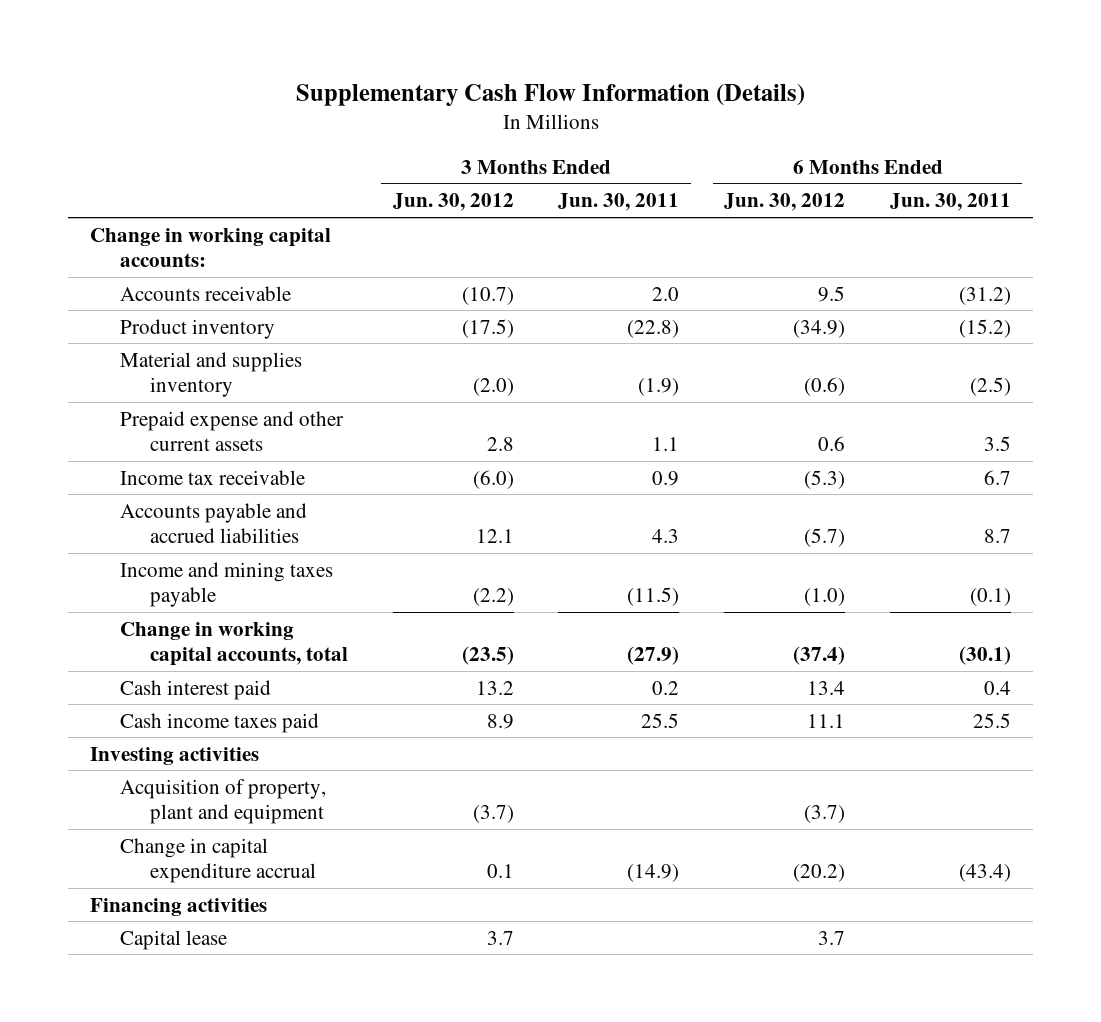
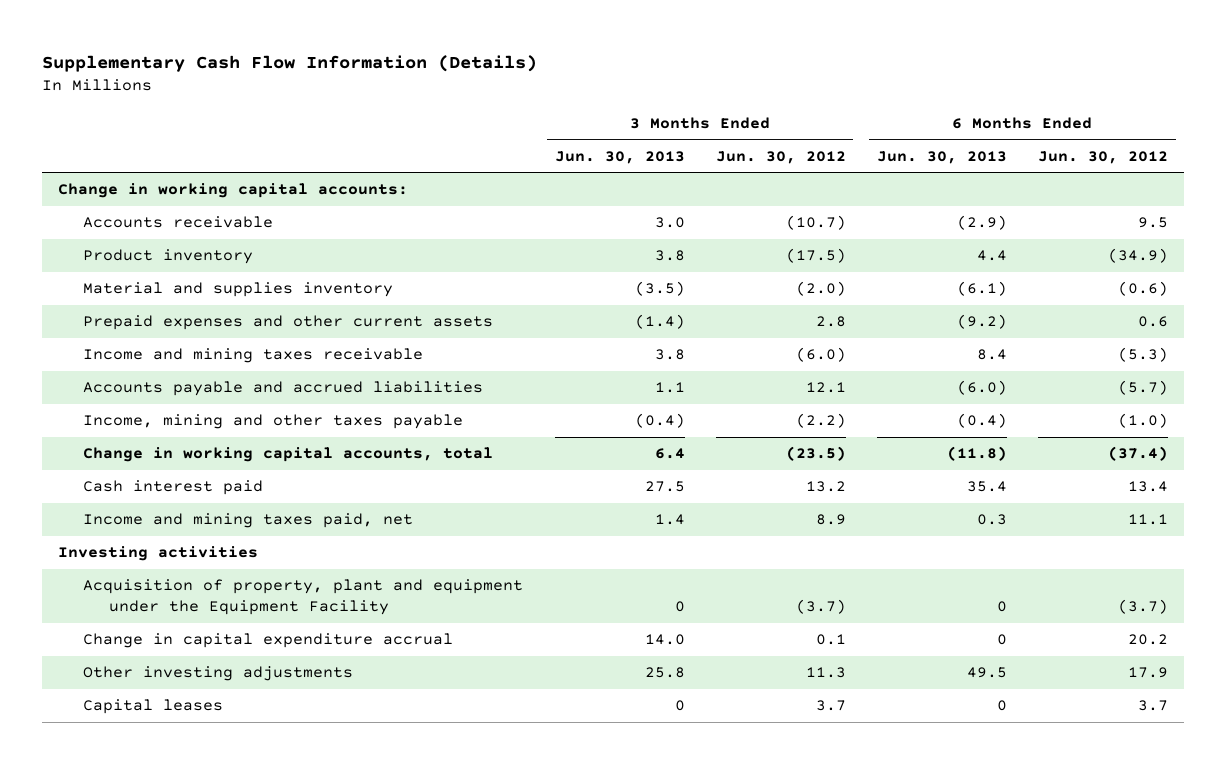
- | 3 Months Ended Jun. 30, 2012 | 3 Months Ended Jun. 30, 2011 | 6 Months Ended Jun. 30, 2012 | 6 Months Ended Jun. 30, 2011
+ | 3 Months Ended Jun. 30, 2013 | 3 Months Ended Jun. 30, 2012 | 6 Months Ended Jun. 30, 2013 | 6 Months Ended Jun. 30, 2012
- Prepaid expense and other current assets | 2.8 | 1.1 | 0.6 | 3.5
- Income tax receivable | (6.0) | 0.9 | (5.3) | 6.7
+ Prepaid expenses and other current assets | (1.4) | 2.8 | (9.2) | 0.6
+ Income and mining taxes receivable | 3.8 | (6.0) | 8.4 | (5.3)
- Income and mining taxes payable | (2.2) | (11.5) | (1.0) | (0.1)
+ Income, mining and other taxes payable | (0.4) | (2.2) | (0.4) | (1.0)
- Cash income taxes paid | 8.9 | 25.5 | 11.1 | 25.5
+ Income and mining taxes paid, net | 1.4 | 8.9 | 0.3 | 11.1
- Acquisition of property, plant and equipment | (3.7) | | (3.7) |
- Change in capital expenditure accrual | 0.1 | (14.9) | (20.2) | (43.4)
- Financing activities
- Capital lease | 3.7 | | 3.7 |
+ Acquisition of property, plant and equipment under the Equipment Facility | 0 | (3.7) | 0 | (3.7)
+ Change in capital expenditure accrual | 14.0 | 0.1 | 0 | 20.2
+ Other investing adjustments | 25.8 | 11.3 | 49.5 | 17.9
+ Capital leases | 0 | 3.7 | 0 | 3.7

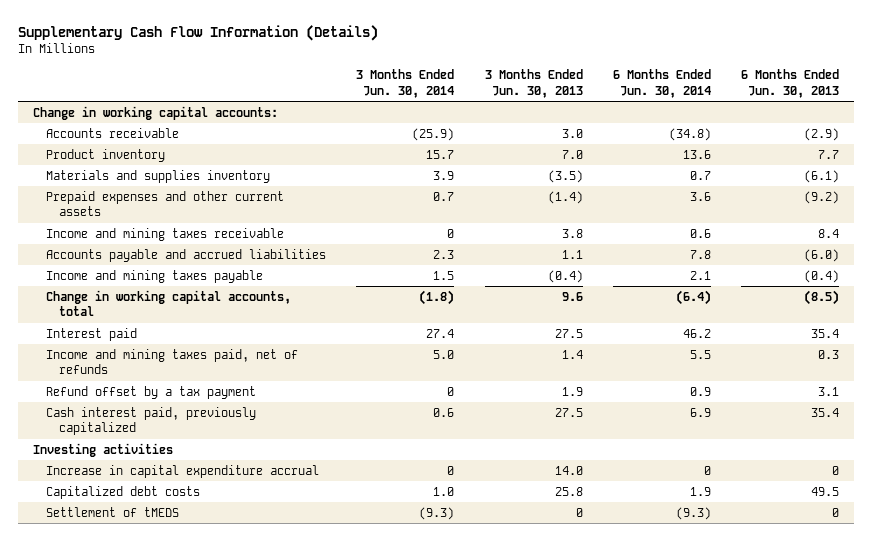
- | 3 Months Ended Jun. 30, 2013 | 3 Months Ended Jun. 30, 2012 | 6 Months Ended Jun. 30, 2013 | 6 Months Ended Jun. 30, 2012
+ | 3 Months Ended Jun. 30, 2014 | 3 Months Ended Jun. 30, 2013 | 6 Months Ended Jun. 30, 2014 | 6 Months Ended Jun. 30, 2013
- Product inventory | 3.8 | (17.5) | 4.4 | (34.9)
- Material and supplies inventory | (3.5) | (2.0) | (6.1) | (0.6)
+ Product inventory | 15.7 | 7.0 | 13.6 | 7.7
+ Materials and supplies inventory | 3.9 | (3.5) | 0.7 | (6.1)
- Income, mining and other taxes payable | (0.4) | (2.2) | (0.4) | (1.0)
- Change in working capital accounts, total | 6.4 | (23.5) | (11.8) | (37.4)
- Cash interest paid | 27.5 | 13.2 | 35.4 | 13.4
- Income and mining taxes paid, net | 1.4 | 8.9 | 0.3 | 11.1
+ Income and mining taxes payable | 1.5 | (0.4) | 2.1 | (0.4)
+ Change in working capital accounts, total | (1.8) | 9.6 | (6.4) | (8.5)
+ Interest paid | 27.4 | 27.5 | 46.2 | 35.4
+ Income and mining taxes paid, net of refunds | 5.0 | 1.4 | 5.5 | 0.3
+ Refund offset by a tax payment | 0 | 1.9 | 0.9 | 3.1
+ Cash interest paid, previously capitalized | 0.6 | 27.5 | 6.9 | 35.4
- Acquisition of property, plant and equipment under the Equipment Facility | 0 | (3.7) | 0 | (3.7)
- Change in capital expenditure accrual | 14.0 | 0.1 | 0 | 20.2
- Other investing adjustments | 25.8 | 11.3 | 49.5 | 17.9
- Capital leases | 0 | 3.7 | 0 | 3.7
+ Increase in capital expenditure accrual | 0 | 14.0 | 0 | 0
+ Capitalized debt costs | 1.0 | 25.8 | 1.9 | 49.5
+ Settlement of tMEDS | (9.3) | 0 | (9.3) | 0

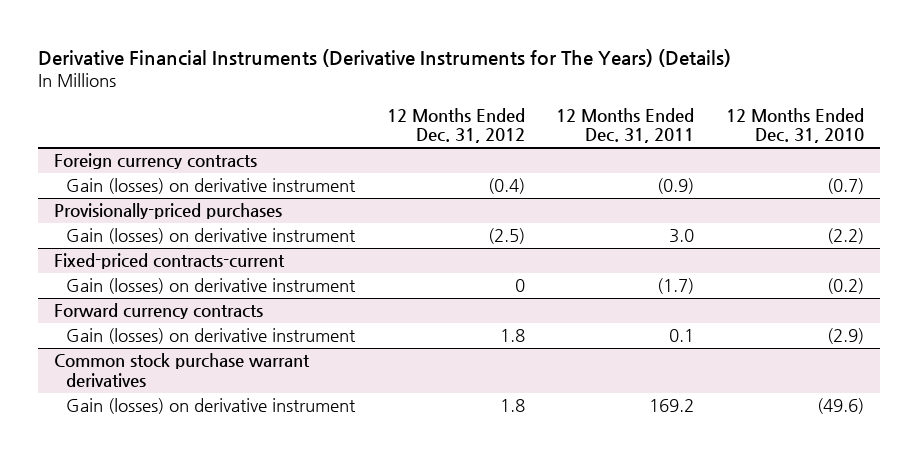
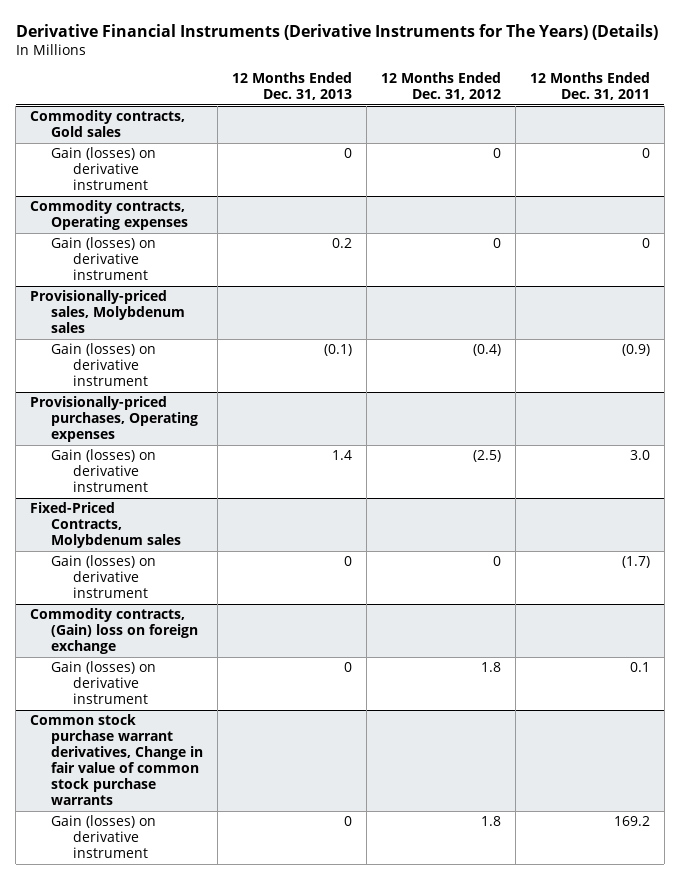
- | 12 Months Ended Dec. 31, 2012 | 12 Months Ended Dec. 31, 2011 | 12 Months Ended Dec. 31, 2010
+ | 12 Months Ended Dec. 31, 2013 | 12 Months Ended Dec. 31, 2012 | 12 Months Ended Dec. 31, 2011
- Foreign currency contracts
+ Commodity contracts, Gold sales
+ Gain (losses) on derivative instrument | 0 | 0 | 0
+ Commodity contracts, Operating expenses
+ Gain (losses) on derivative instrument | 0.2 | 0 | 0
+ Provisionally-priced sales, Molybdenum sales
- Provisionally-priced purchases
+ Provisionally-priced purchases, Operating expenses
- Fixed-priced contracts-current
+ Fixed-Priced Contracts, Molybdenum sales
- Forward currency contracts
+ Commodity contracts, (Gain) loss on foreign exchange
- Common stock purchase warrant derivatives
+ Common stock purchase warrant derivatives, Change in fair value of common stock purchase warrants

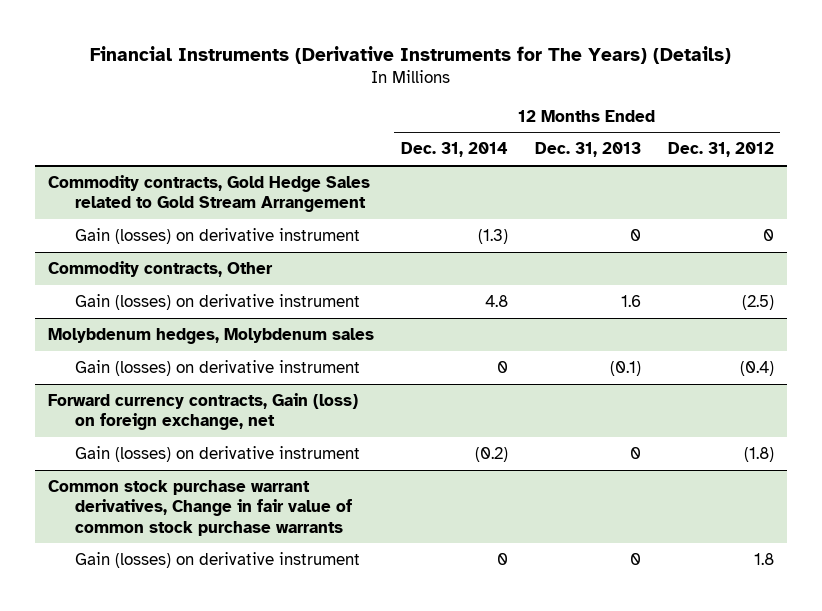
- Derivative Financial Instruments (Derivative Instruments for The Years) (Details)
+ Financial Instruments (Derivative Instruments for The Years) (Details)
- | 12 Months Ended Dec. 31, 2013 | 12 Months Ended Dec. 31, 2012 | 12 Months Ended Dec. 31, 2011
+ | 12 Months Ended Dec. 31, 2014 | 12 Months Ended Dec. 31, 2013 | 12 Months Ended Dec. 31, 2012
- Commodity contracts, Gold sales
+ Commodity contracts, Gold Hedge Sales related to Gold Stream Arrangement
- Commodity contracts, Operating expenses
- Gain (losses) on derivative instrument | 0.2 | 0 | 0
- Provisionally-priced sales, Molybdenum sales
+ Commodity contracts, Other
+ Gain (losses) on derivative instrument | 4.8 | 1.6 | (2.5)
+ Molybdenum hedges, Molybdenum sales
- Provisionally-priced purchases, Operating expenses
- Gain (losses) on derivative instrument | 1.4 | (2.5) | 3.0
- Fixed-Priced Contracts, Molybdenum sales
- Gain (losses) on derivative instrument | 0 | 0 | (1.7)
- Commodity contracts, (Gain) loss on foreign exchange
- Gain (losses) on derivative instrument | 0 | 1.8 | 0.1
+ Forward currency contracts, Gain (loss) on foreign exchange, net
+ Gain (losses) on derivative instrument | (0.2) | 0 | (1.8)

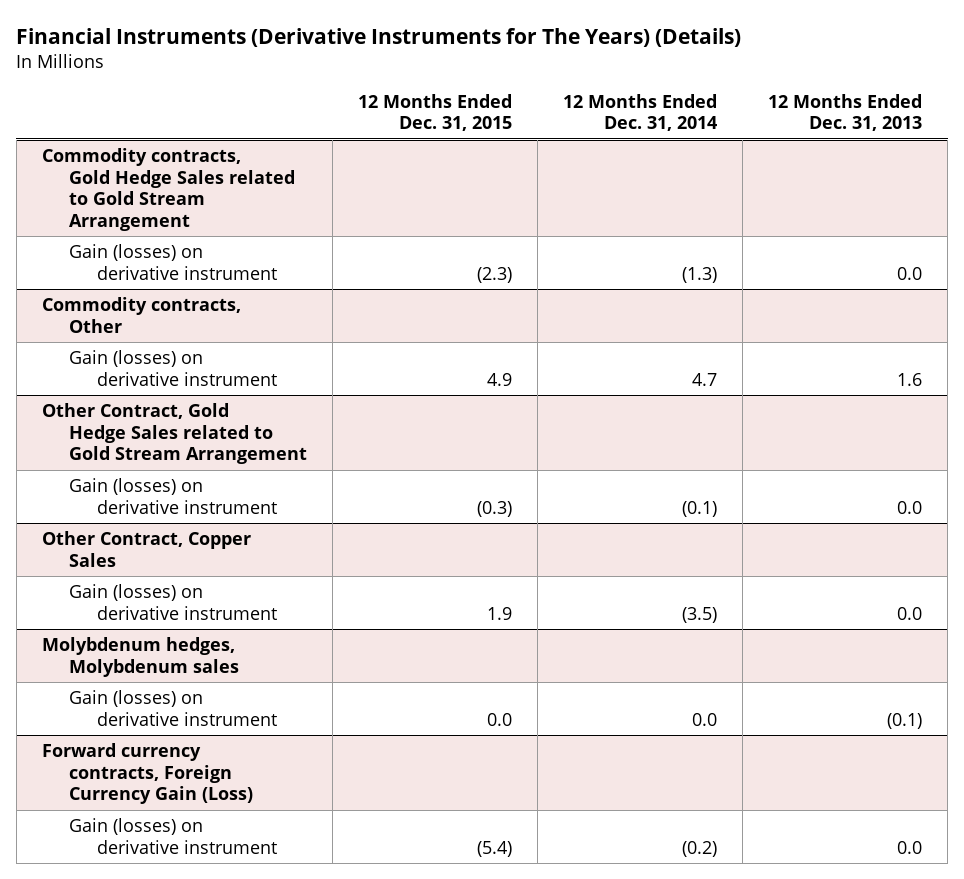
- | 12 Months Ended Dec. 31, 2014 | 12 Months Ended Dec. 31, 2013 | 12 Months Ended Dec. 31, 2012
+ | 12 Months Ended Dec. 31, 2015 | 12 Months Ended Dec. 31, 2014 | 12 Months Ended Dec. 31, 2013
@ Commodity contracts, Gold Hedge Sales related to Gold Stream Arrangement
- Gain (losses) on derivative instrument | (1.3) | 0 | 0
+ Gain (losses) on derivative instrument | (2.3) | (1.3) | 0.0
@ Commodity contracts, Other
- Gain (losses) on derivative instrument | 4.8 | 1.6 | (2.5)
+ Gain (losses) on derivative instrument | 4.9 | 4.7 | 1.6
+ Other Contract, Gold Hedge Sales related to Gold Stream Arrangement
+ Gain (losses) on derivative instrument | (0.3) | (0.1) | 0.0
+ Other Contract, Copper Sales
+ Gain (losses) on derivative instrument | 1.9 | (3.5) | 0.0
@ Molybdenum hedges, Molybdenum sales
- Gain (losses) on derivative instrument | 0 | (0.1) | (0.4)
- Forward currency contracts, Gain (loss) on foreign exchange, net
- Gain (losses) on derivative instrument | (0.2) | 0 | (1.8)
- Common stock purchase warrant derivatives, Change in fair value of common stock purchase warrants
- Gain (losses) on derivative instrument | 0 | 0 | 1.8
@ Molybdenum hedges, Molybdenum sales
+ Gain (losses) on derivative instrument | 0.0 | 0.0 | (0.1)
+ Forward currency contracts, Foreign Currency Gain (Loss)
+ Gain (losses) on derivative instrument | (5.4) | (0.2) | 0.0

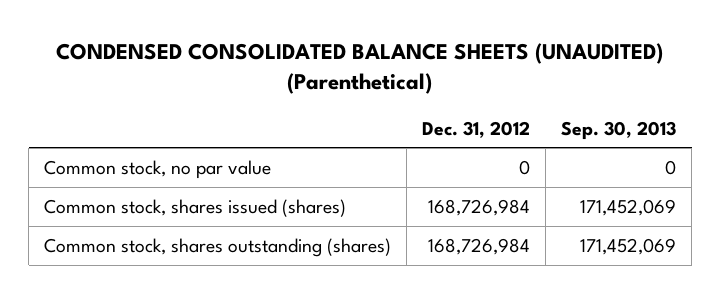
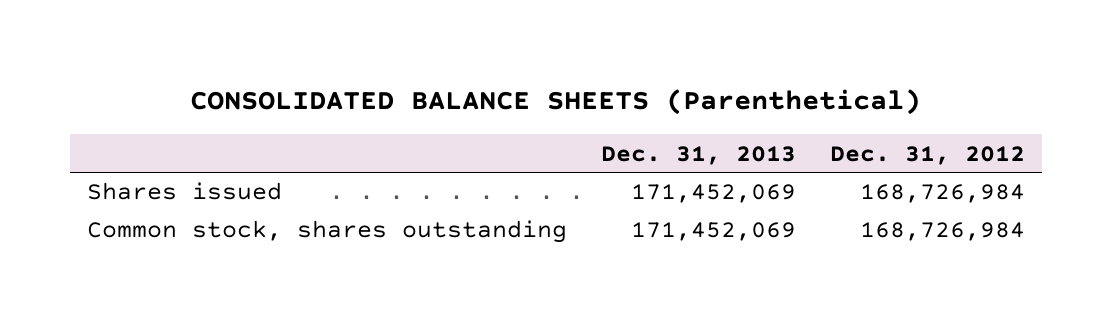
- CONDENSED CONSOLIDATED BALANCE SHEETS (UNAUDITED) (Parenthetical)
+ CONSOLIDATED BALANCE SHEETS (Parenthetical)
- | Dec. 31, 2012 | Sep. 30, 2013
+ | Dec. 31, 2013 | Dec. 31, 2012
- Common stock, no par value | 0 | 0
- Common stock, shares issued (shares) | 168,726,984 | 171,452,069
- Common stock, shares outstanding (shares) | 168,726,984 | 171,452,069
+ Shares issued | 171,452,069 | 168,726,984
+ Common stock, shares outstanding | 171,452,069 | 168,726,984

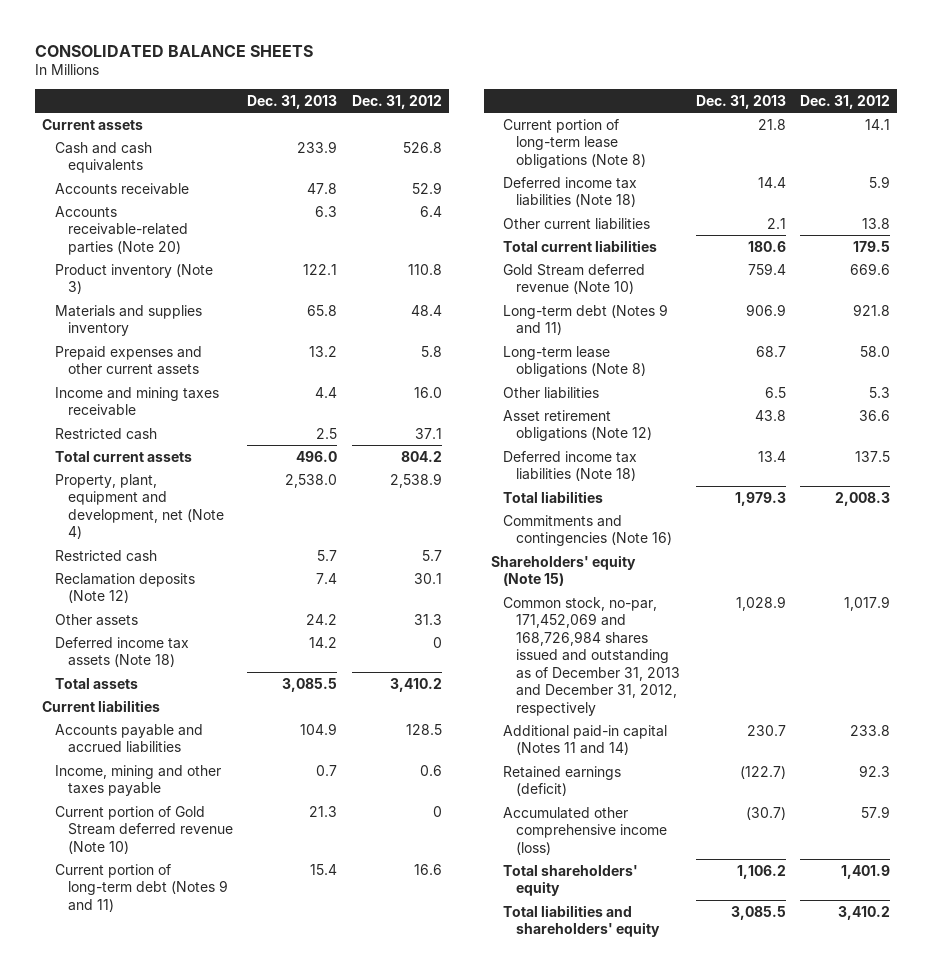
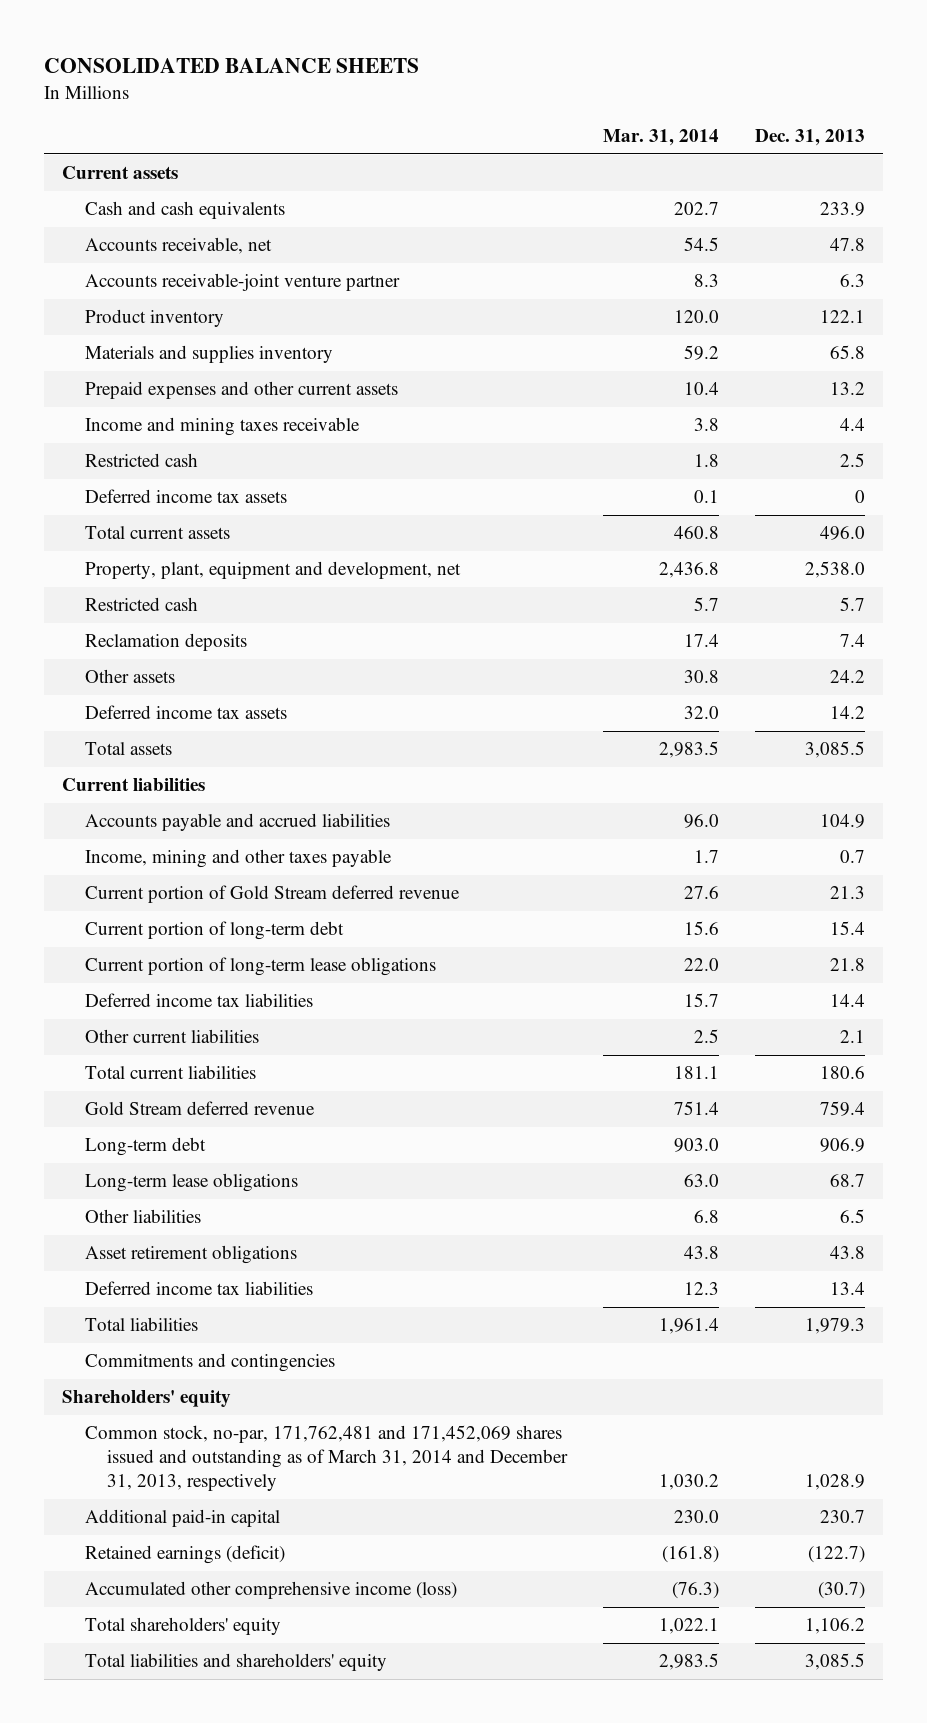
- | Dec. 31, 2013 | Dec. 31, 2012
+ | Mar. 31, 2014 | Dec. 31, 2013
- Accounts receivable | 47.8 | 52.9
- Accounts receivable-related parties (Note 20) | 6.3 | 6.4
- Product inventory (Note 3) | 122.1 | 110.8
+ Accounts receivable, net | 54.5 | 47.8
+ Accounts receivable-joint venture partner | 8.3 | 6.3
+ Product inventory | 120.0 | 122.1
+ Deferred income tax assets | 0.1 | 0
- Property, plant, equipment and development, net (Note 4) | 2,538.0 | 2,538.9
+ Property, plant, equipment and development, net | 2,436.8 | 2,538.0
- Reclamation deposits (Note 12) | 7.4 | 30.1
+ Reclamation deposits | 17.4 | 7.4
- Deferred income tax assets (Note 18) | 14.2 | 0
+ Deferred income tax assets | 32.0 | 14.2
- Current portion of Gold Stream deferred revenue (Note 10) | 21.3 | 0
- Current portion of long-term debt (Notes 9 and 11) | 15.4 | 16.6
- Current portion of long-term lease obligations (Note 8) | 21.8 | 14.1
- Deferred income tax liabilities (Note 18) | 14.4 | 5.9
+ Current portion of Gold Stream deferred revenue | 27.6 | 21.3
+ Current portion of long-term debt | 15.6 | 15.4
+ Current portion of long-term lease obligations | 22.0 | 21.8
+ Deferred income tax liabilities | 15.7 | 14.4
- Gold Stream deferred revenue (Note 10) | 759.4 | 669.6
- Long-term debt (Notes 9 and 11) | 906.9 | 921.8
- Long-term lease obligations (Note 8) | 68.7 | 58.0
+ Gold Stream deferred revenue | 751.4 | 759.4
+ Long-term debt | 903.0 | 906.9
+ Long-term lease obligations | 63.0 | 68.7
- Asset retirement obligations (Note 12) | 43.8 | 36.6
- Deferred income tax liabilities (Note 18) | 13.4 | 137.5
+ Asset retirement obligations | 43.8 | 43.8
+ Deferred income tax liabilities | 12.3 | 13.4
- Commitments and contingencies (Note 16)
- Shareholders' equity (Note 15)
- Common stock, no-par, 171,452,069 and 168,726,984 shares issued and outstanding as of December 31, 2013 and December 31, 2012, respectively | 1,028.9 | 1,017.9
- Additional paid-in capital (Notes 11 and 14) | 230.7 | 233.8
+ Commitments and contingencies
+ Shareholders' equity
+ Common stock, no-par, 171,762,481 and 171,452,069 shares issued and outstanding as of March 31, 2014 and December 31, 2013, respectively | 1,030.2 | 1,028.9
+ Additional paid-in capital | 230.0 | 230.7

